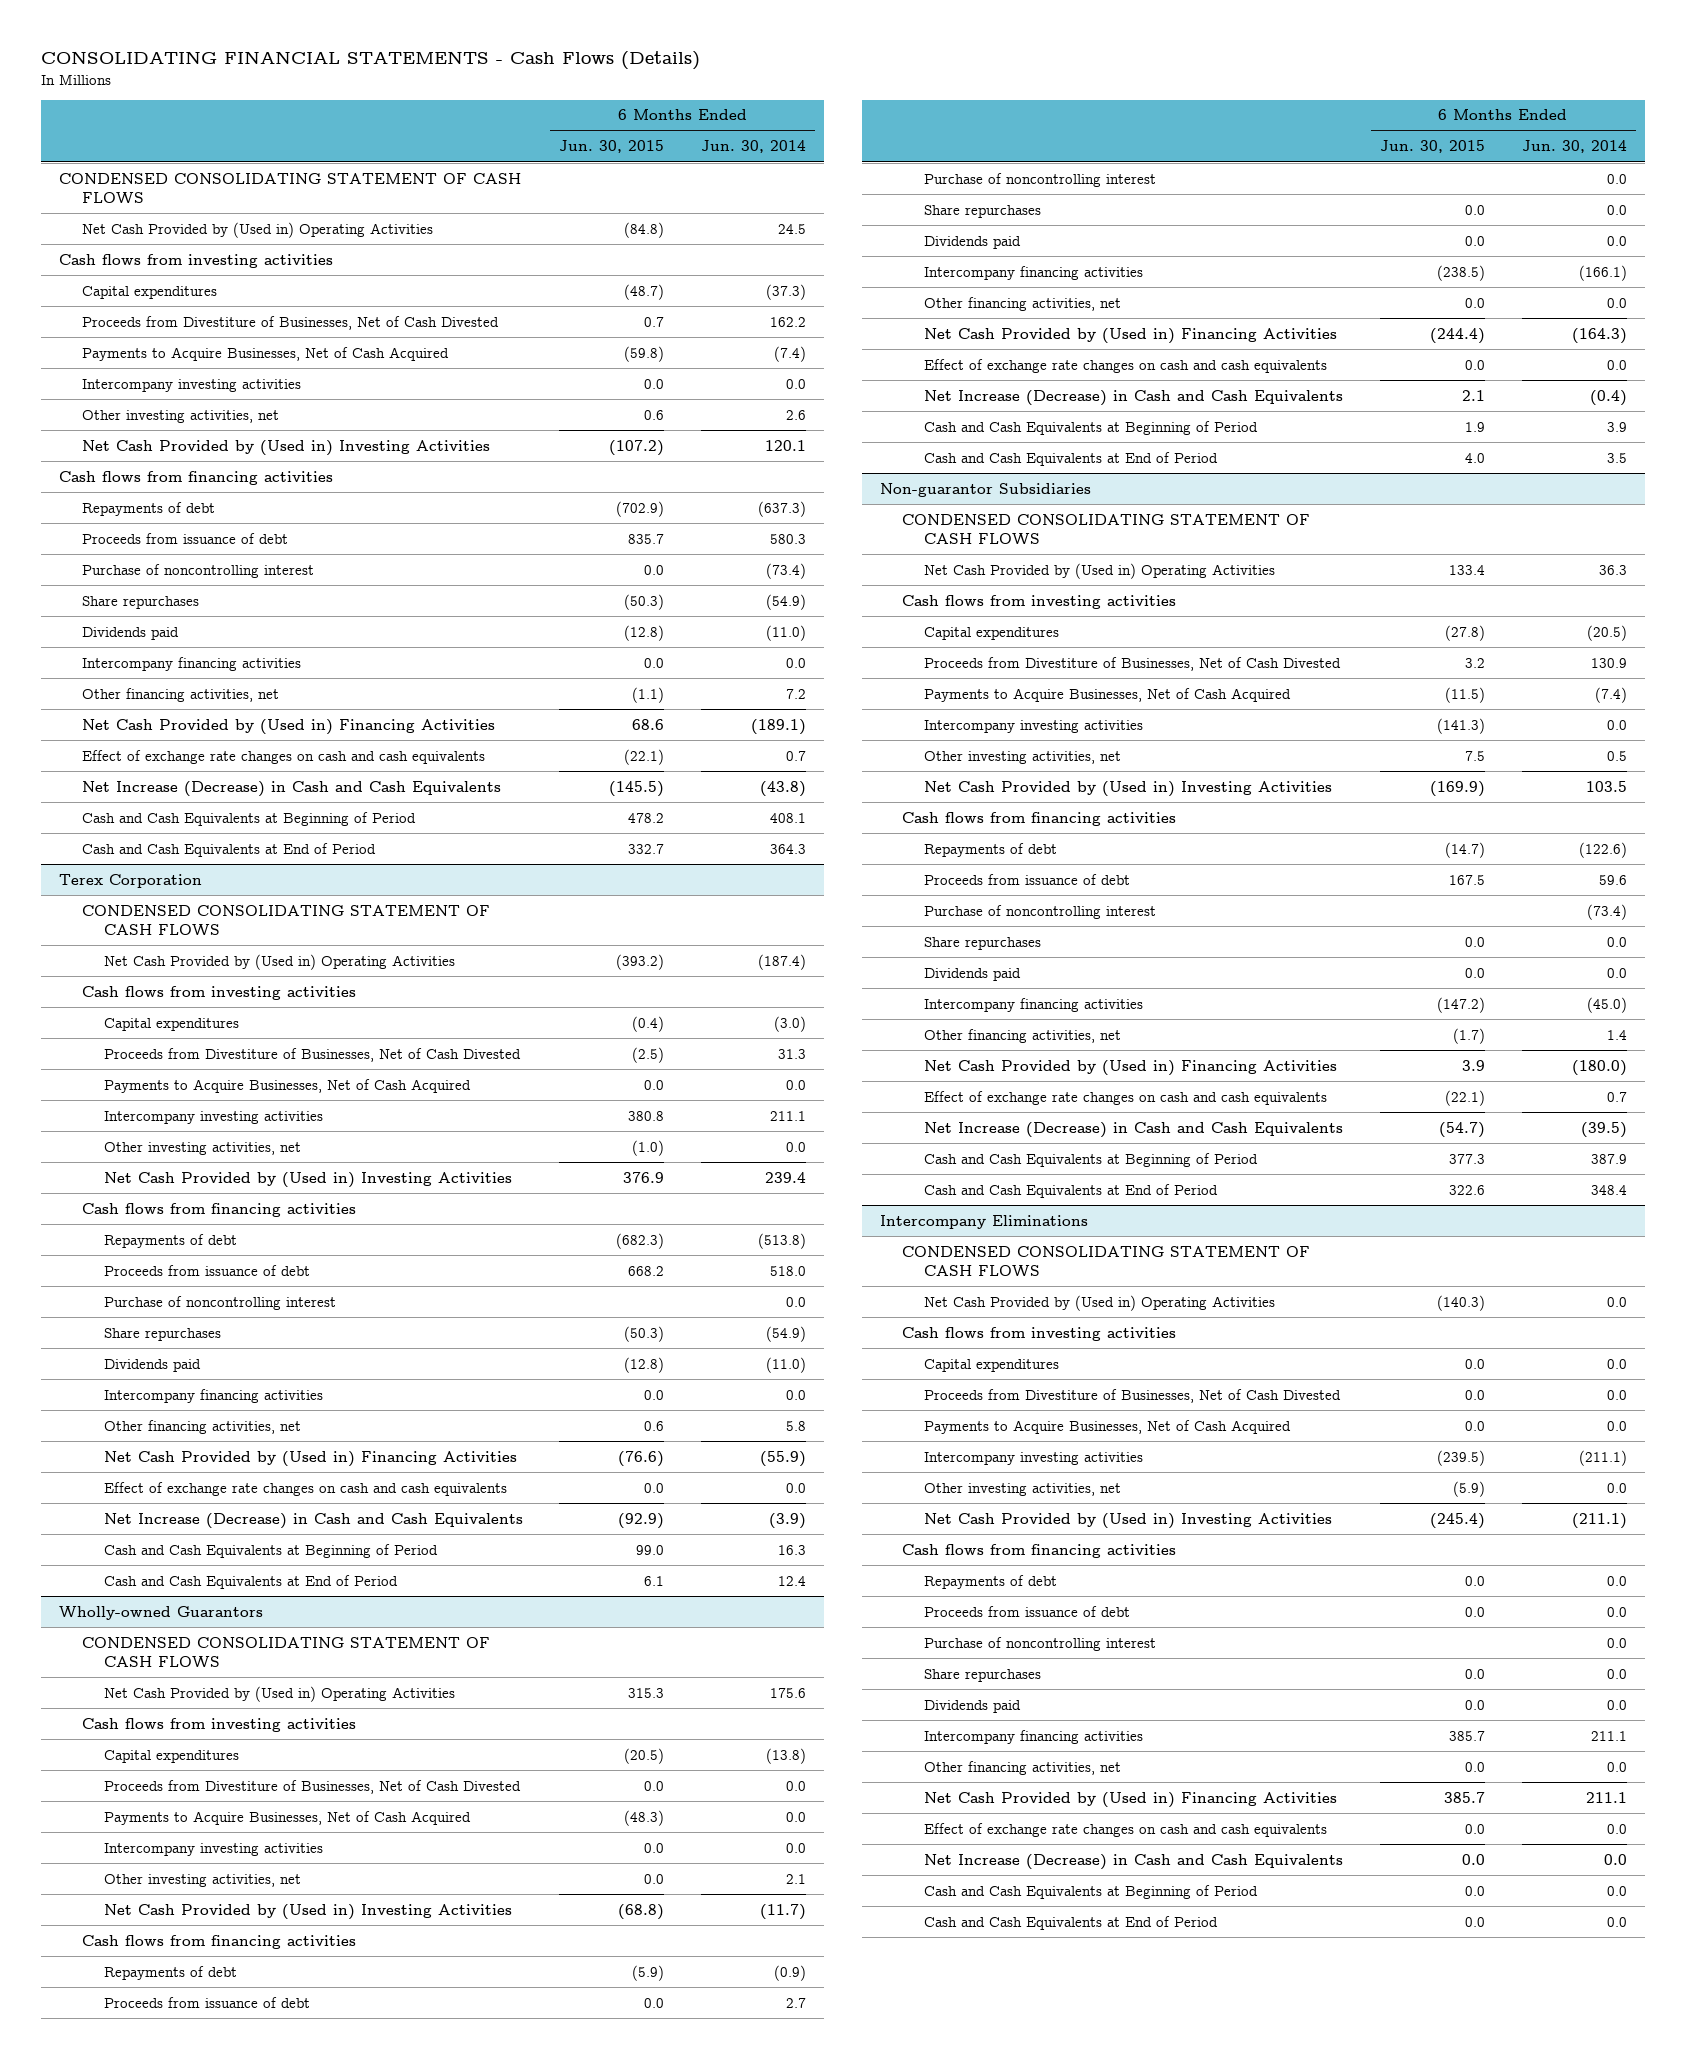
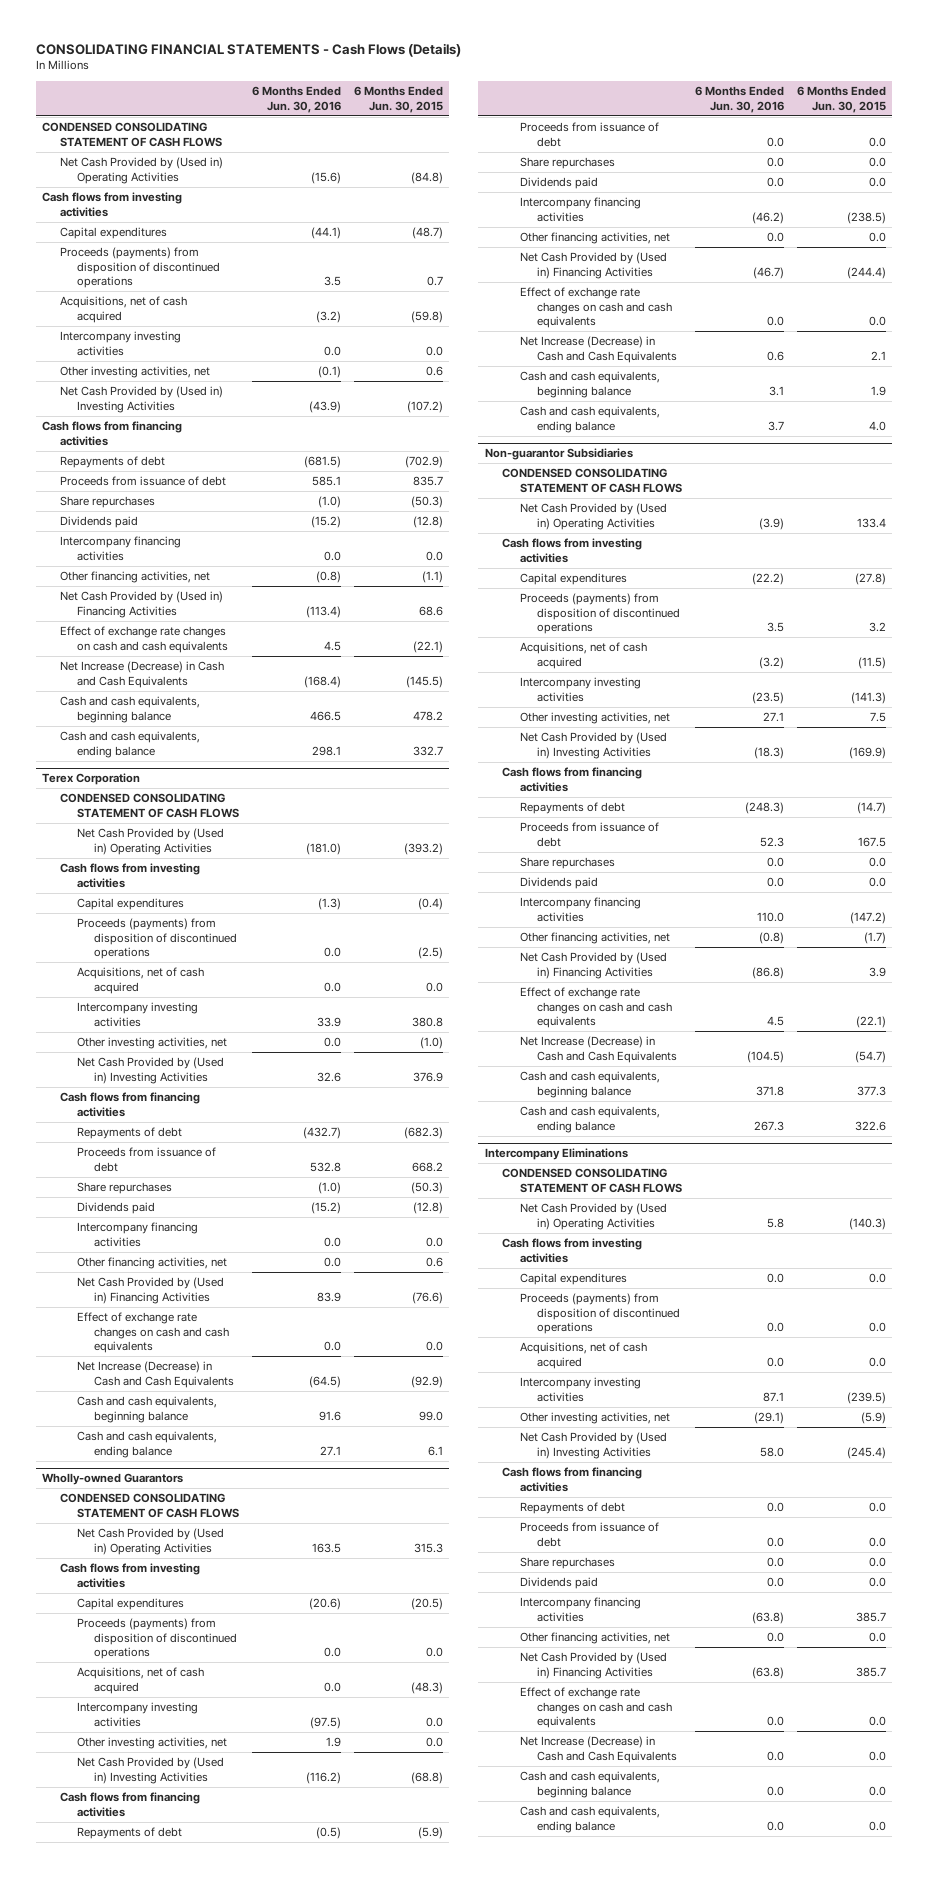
- | 6 Months Ended Jun. 30, 2015 | 6 Months Ended Jun. 30, 2014
+ | 6 Months Ended Jun. 30, 2016 | 6 Months Ended Jun. 30, 2015
- Proceeds from Divestiture of Businesses, Net of Cash Divested | 0.7 | 162.2
- Payments to Acquire Businesses, Net of Cash Acquired | (59.8) | (7.4)
+ Proceeds (payments) from disposition of discontinued operations | 3.5 | 0.7
+ Acquisitions, net of cash acquired | (3.2) | (59.8)
- Purchase of noncontrolling interest | 0.0 | (73.4)
- Cash and Cash Equivalents at Beginning of Period | 478.2 | 408.1
- Cash and Cash Equivalents at End of Period | 332.7 | 364.3
+ Cash and cash equivalents, beginning balance | 466.5 | 478.2
+ Cash and cash equivalents, ending balance | 298.1 | 332.7
@ Terex Corporation
- Proceeds from Divestiture of Businesses, Net of Cash Divested | (2.5) | 31.3
- Payments to Acquire Businesses, Net of Cash Acquired | 0.0 | 0.0
+ Proceeds (payments) from disposition of discontinued operations | 0.0 | (2.5)
+ Acquisitions, net of cash acquired | 0.0 | 0.0
- Purchase of noncontrolling interest | | 0.0
- Cash and Cash Equivalents at Beginning of Period | 99.0 | 16.3
- Cash and Cash Equivalents at End of Period | 6.1 | 12.4
+ Cash and cash equivalents, beginning balance | 91.6 | 99.0
+ Cash and cash equivalents, ending balance | 27.1 | 6.1
@ Wholly-owned Guarantors
- Proceeds from Divestiture of Businesses, Net of Cash Divested | 0.0 | 0.0
- Payments to Acquire Businesses, Net of Cash Acquired | (48.3) | 0.0
+ Proceeds (payments) from disposition of discontinued operations | 0.0 | 0.0
+ Acquisitions, net of cash acquired | 0.0 | (48.3)
- Purchase of noncontrolling interest | | 0.0
- Cash and Cash Equivalents at Beginning of Period | 1.9 | 3.9
- Cash and Cash Equivalents at End of Period | 4.0 | 3.5
+ Cash and cash equivalents, beginning balance | 3.1 | 1.9
+ Cash and cash equivalents, ending balance | 3.7 | 4.0
@ Non-guarantor Subsidiaries
- Proceeds from Divestiture of Businesses, Net of Cash Divested | 3.2 | 130.9
- Payments to Acquire Businesses, Net of Cash Acquired | (11.5) | (7.4)
+ Proceeds (payments) from disposition of discontinued operations | 3.5 | 3.2
+ Acquisitions, net of cash acquired | (3.2) | (11.5)
- Purchase of noncontrolling interest | | (73.4)
- Cash and Cash Equivalents at Beginning of Period | 377.3 | 387.9
- Cash and Cash Equivalents at End of Period | 322.6 | 348.4
+ Cash and cash equivalents, beginning balance | 371.8 | 377.3
+ Cash and cash equivalents, ending balance | 267.3 | 322.6
@ Intercompany Eliminations
- Proceeds from Divestiture of Businesses, Net of Cash Divested | 0.0 | 0.0
- Payments to Acquire Businesses, Net of Cash Acquired | 0.0 | 0.0
+ Proceeds (payments) from disposition of discontinued operations | 0.0 | 0.0
+ Acquisitions, net of cash acquired | 0.0 | 0.0
- Purchase of noncontrolling interest | | 0.0
- Cash and Cash Equivalents at Beginning of Period | 0.0 | 0.0
- Cash and Cash Equivalents at End of Period | 0.0 | 0.0
+ Cash and cash equivalents, beginning balance | 0.0 | 0.0
+ Cash and cash equivalents, ending balance | 0.0 | 0.0

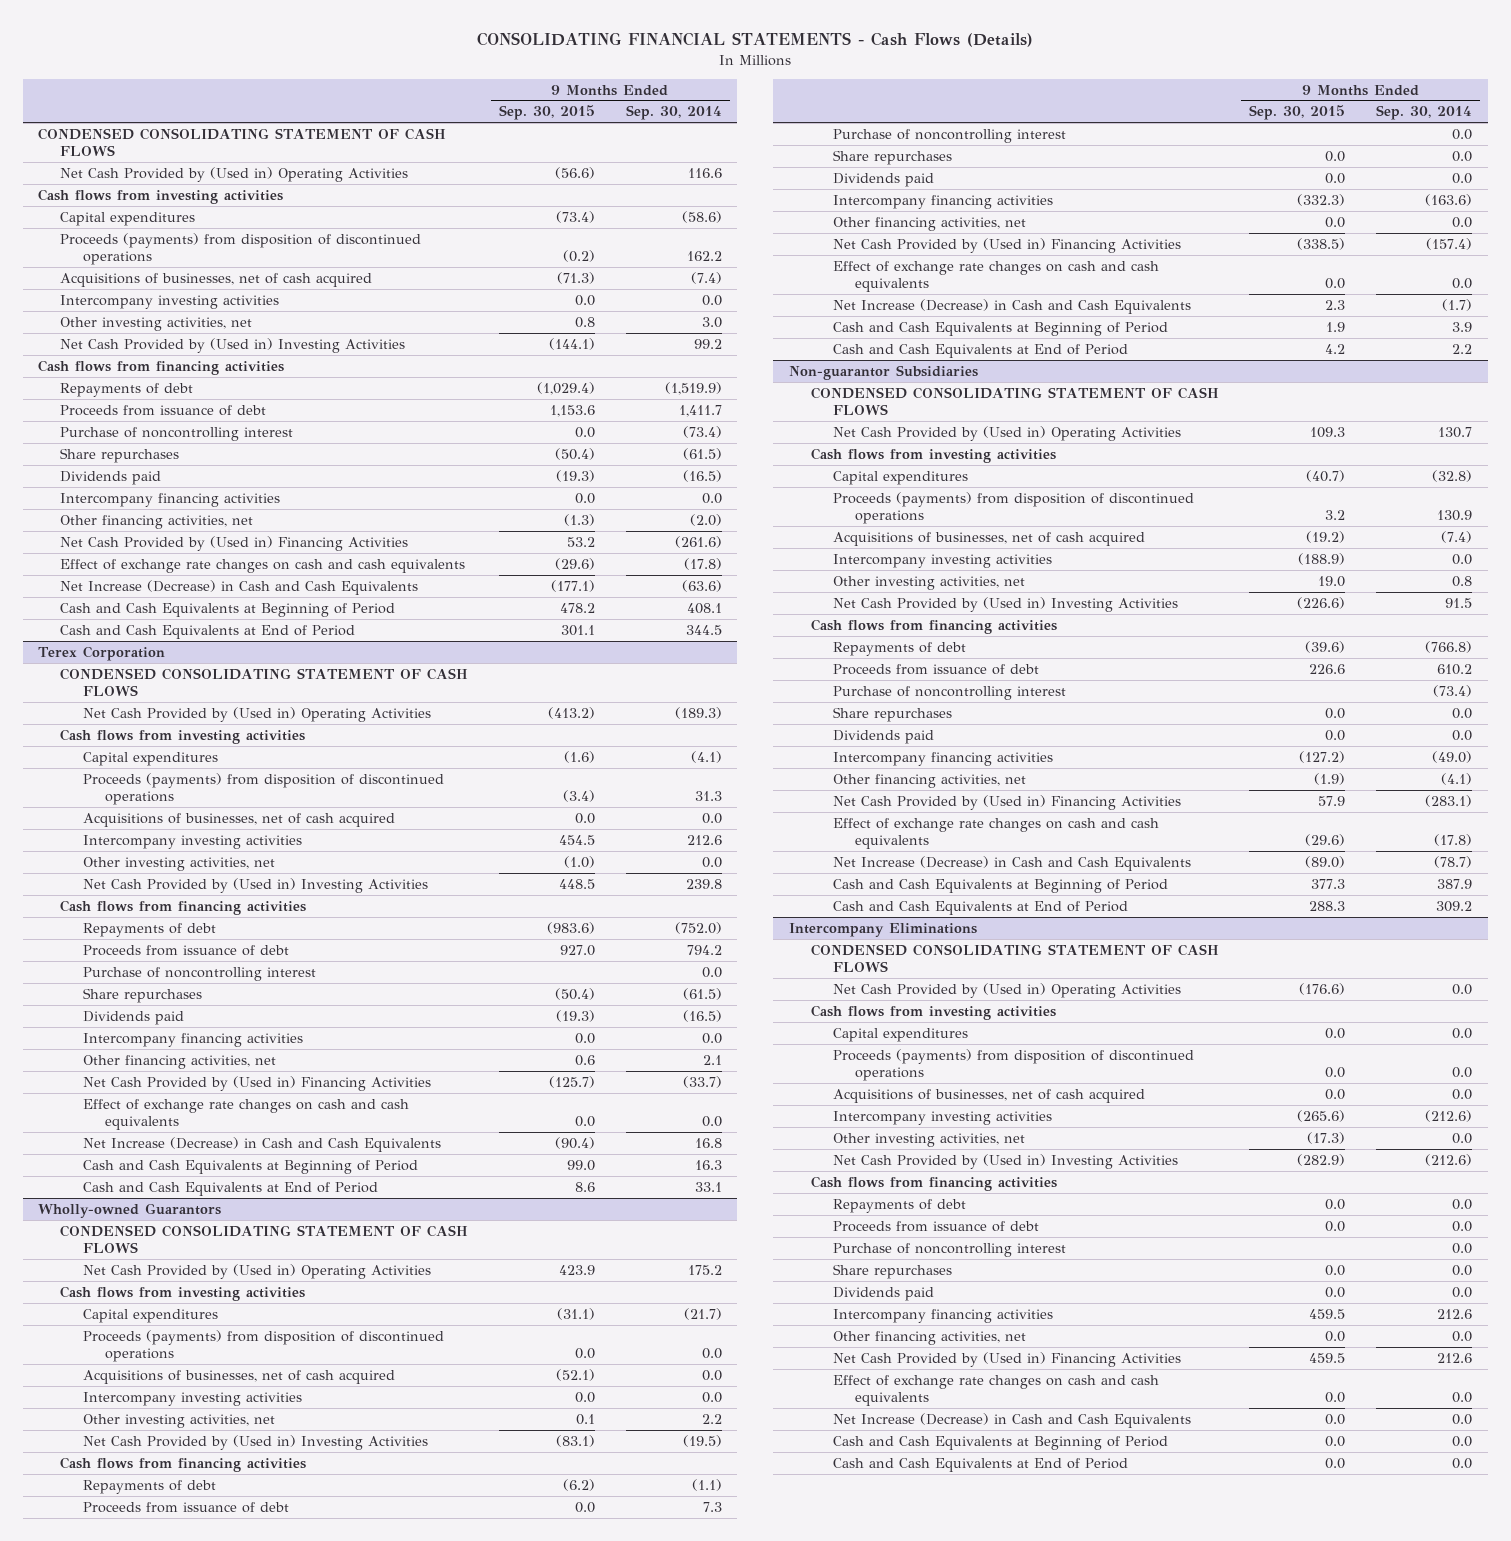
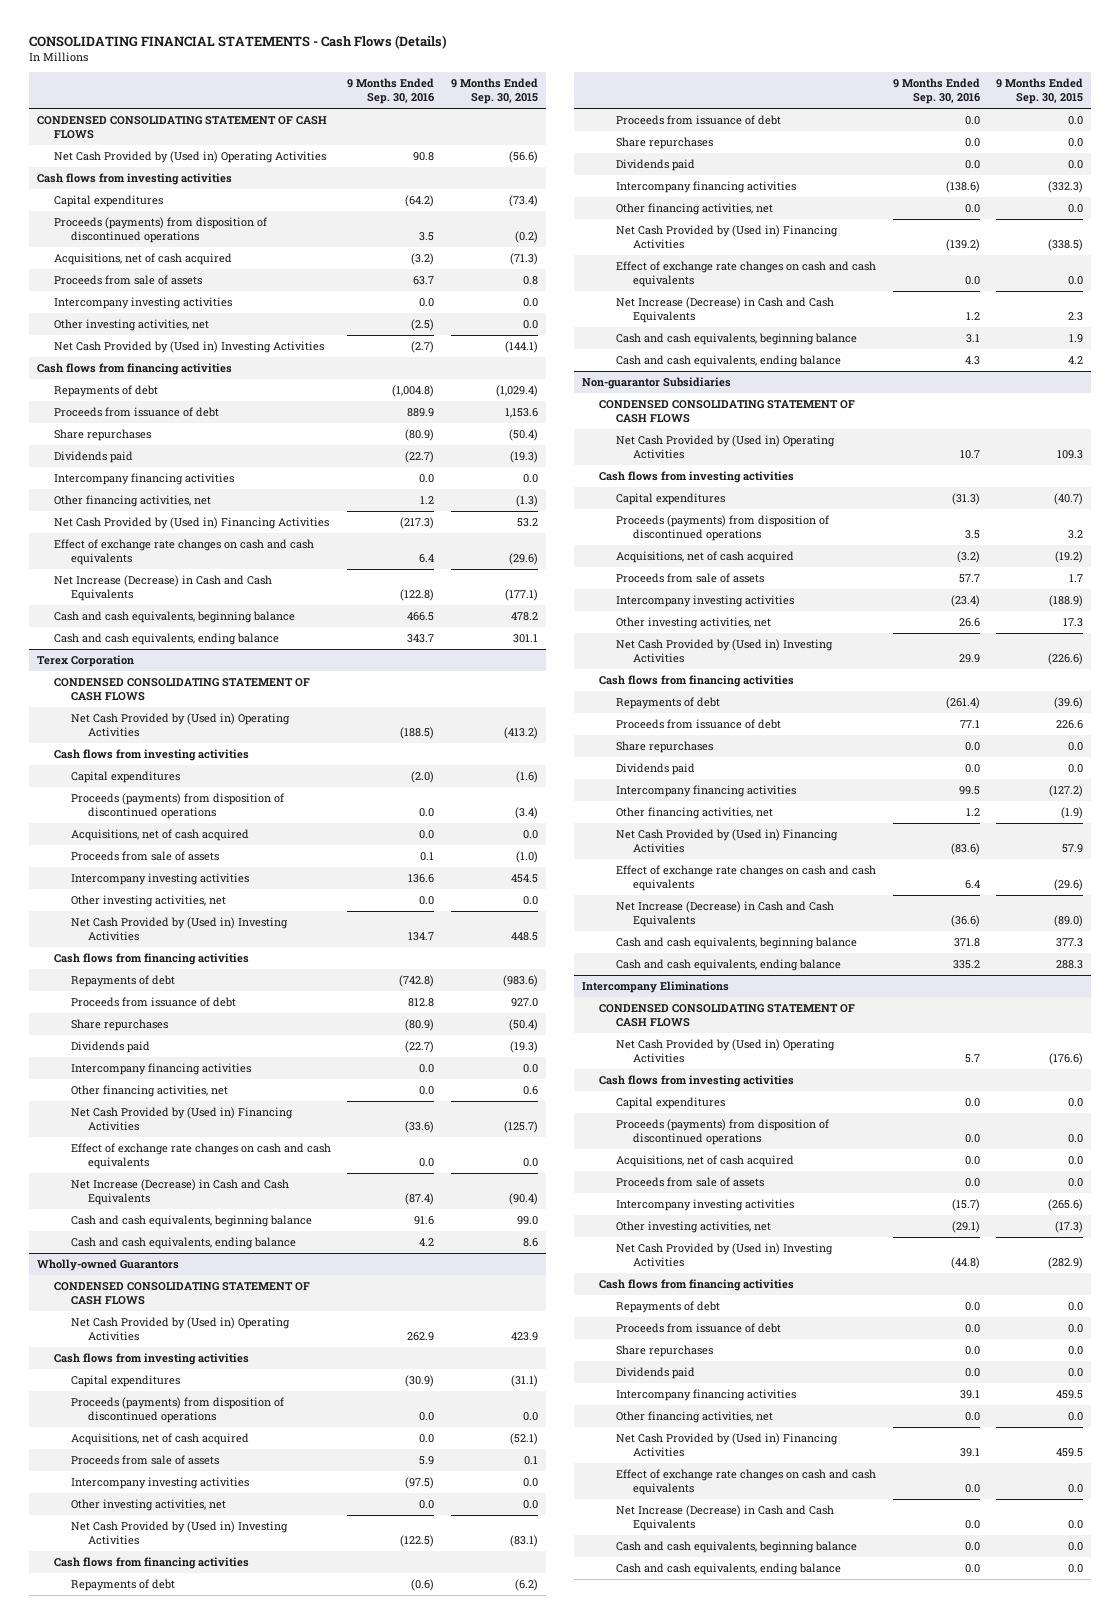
- | 9 Months Ended Sep. 30, 2015 | 9 Months Ended Sep. 30, 2014
+ | 9 Months Ended Sep. 30, 2016 | 9 Months Ended Sep. 30, 2015
- Acquisitions of businesses, net of cash acquired | (71.3) | (7.4)
+ Acquisitions, net of cash acquired | (3.2) | (71.3)
+ Proceeds from sale of assets | 63.7 | 0.8
- Other investing activities, net | 0.8 | 3.0
+ Other investing activities, net | (2.5) | 0.0
- Purchase of noncontrolling interest | 0.0 | (73.4)
- Cash and Cash Equivalents at Beginning of Period | 478.2 | 408.1
- Cash and Cash Equivalents at End of Period | 301.1 | 344.5
+ Cash and cash equivalents, beginning balance | 466.5 | 478.2
+ Cash and cash equivalents, ending balance | 343.7 | 301.1
@ Terex Corporation
- Acquisitions of businesses, net of cash acquired | 0.0 | 0.0
+ Acquisitions, net of cash acquired | 0.0 | 0.0
+ Proceeds from sale of assets | 0.1 | (1.0)
- Other investing activities, net | (1.0) | 0.0
+ Other investing activities, net | 0.0 | 0.0
- Purchase of noncontrolling interest | | 0.0
- Cash and Cash Equivalents at Beginning of Period | 99.0 | 16.3
- Cash and Cash Equivalents at End of Period | 8.6 | 33.1
+ Cash and cash equivalents, beginning balance | 91.6 | 99.0
+ Cash and cash equivalents, ending balance | 4.2 | 8.6
@ Wholly-owned Guarantors
- Acquisitions of businesses, net of cash acquired | (52.1) | 0.0
+ Acquisitions, net of cash acquired | 0.0 | (52.1)
+ Proceeds from sale of assets | 5.9 | 0.1
- Other investing activities, net | 0.1 | 2.2
+ Other investing activities, net | 0.0 | 0.0
- Purchase of noncontrolling interest | | 0.0
- Cash and Cash Equivalents at Beginning of Period | 1.9 | 3.9
- Cash and Cash Equivalents at End of Period | 4.2 | 2.2
+ Cash and cash equivalents, beginning balance | 3.1 | 1.9
+ Cash and cash equivalents, ending balance | 4.3 | 4.2
@ Non-guarantor Subsidiaries
- Acquisitions of businesses, net of cash acquired | (19.2) | (7.4)
+ Acquisitions, net of cash acquired | (3.2) | (19.2)
+ Proceeds from sale of assets | 57.7 | 1.7
- Other investing activities, net | 19.0 | 0.8
+ Other investing activities, net | 26.6 | 17.3
- Purchase of noncontrolling interest | | (73.4)
- Cash and Cash Equivalents at Beginning of Period | 377.3 | 387.9
- Cash and Cash Equivalents at End of Period | 288.3 | 309.2
+ Cash and cash equivalents, beginning balance | 371.8 | 377.3
+ Cash and cash equivalents, ending balance | 335.2 | 288.3
@ Intercompany Eliminations
- Acquisitions of businesses, net of cash acquired | 0.0 | 0.0
+ Acquisitions, net of cash acquired | 0.0 | 0.0
+ Proceeds from sale of assets | 0.0 | 0.0
- Purchase of noncontrolling interest | | 0.0
- Cash and Cash Equivalents at Beginning of Period | 0.0 | 0.0
- Cash and Cash Equivalents at End of Period | 0.0 | 0.0
+ Cash and cash equivalents, beginning balance | 0.0 | 0.0
+ Cash and cash equivalents, ending balance | 0.0 | 0.0

